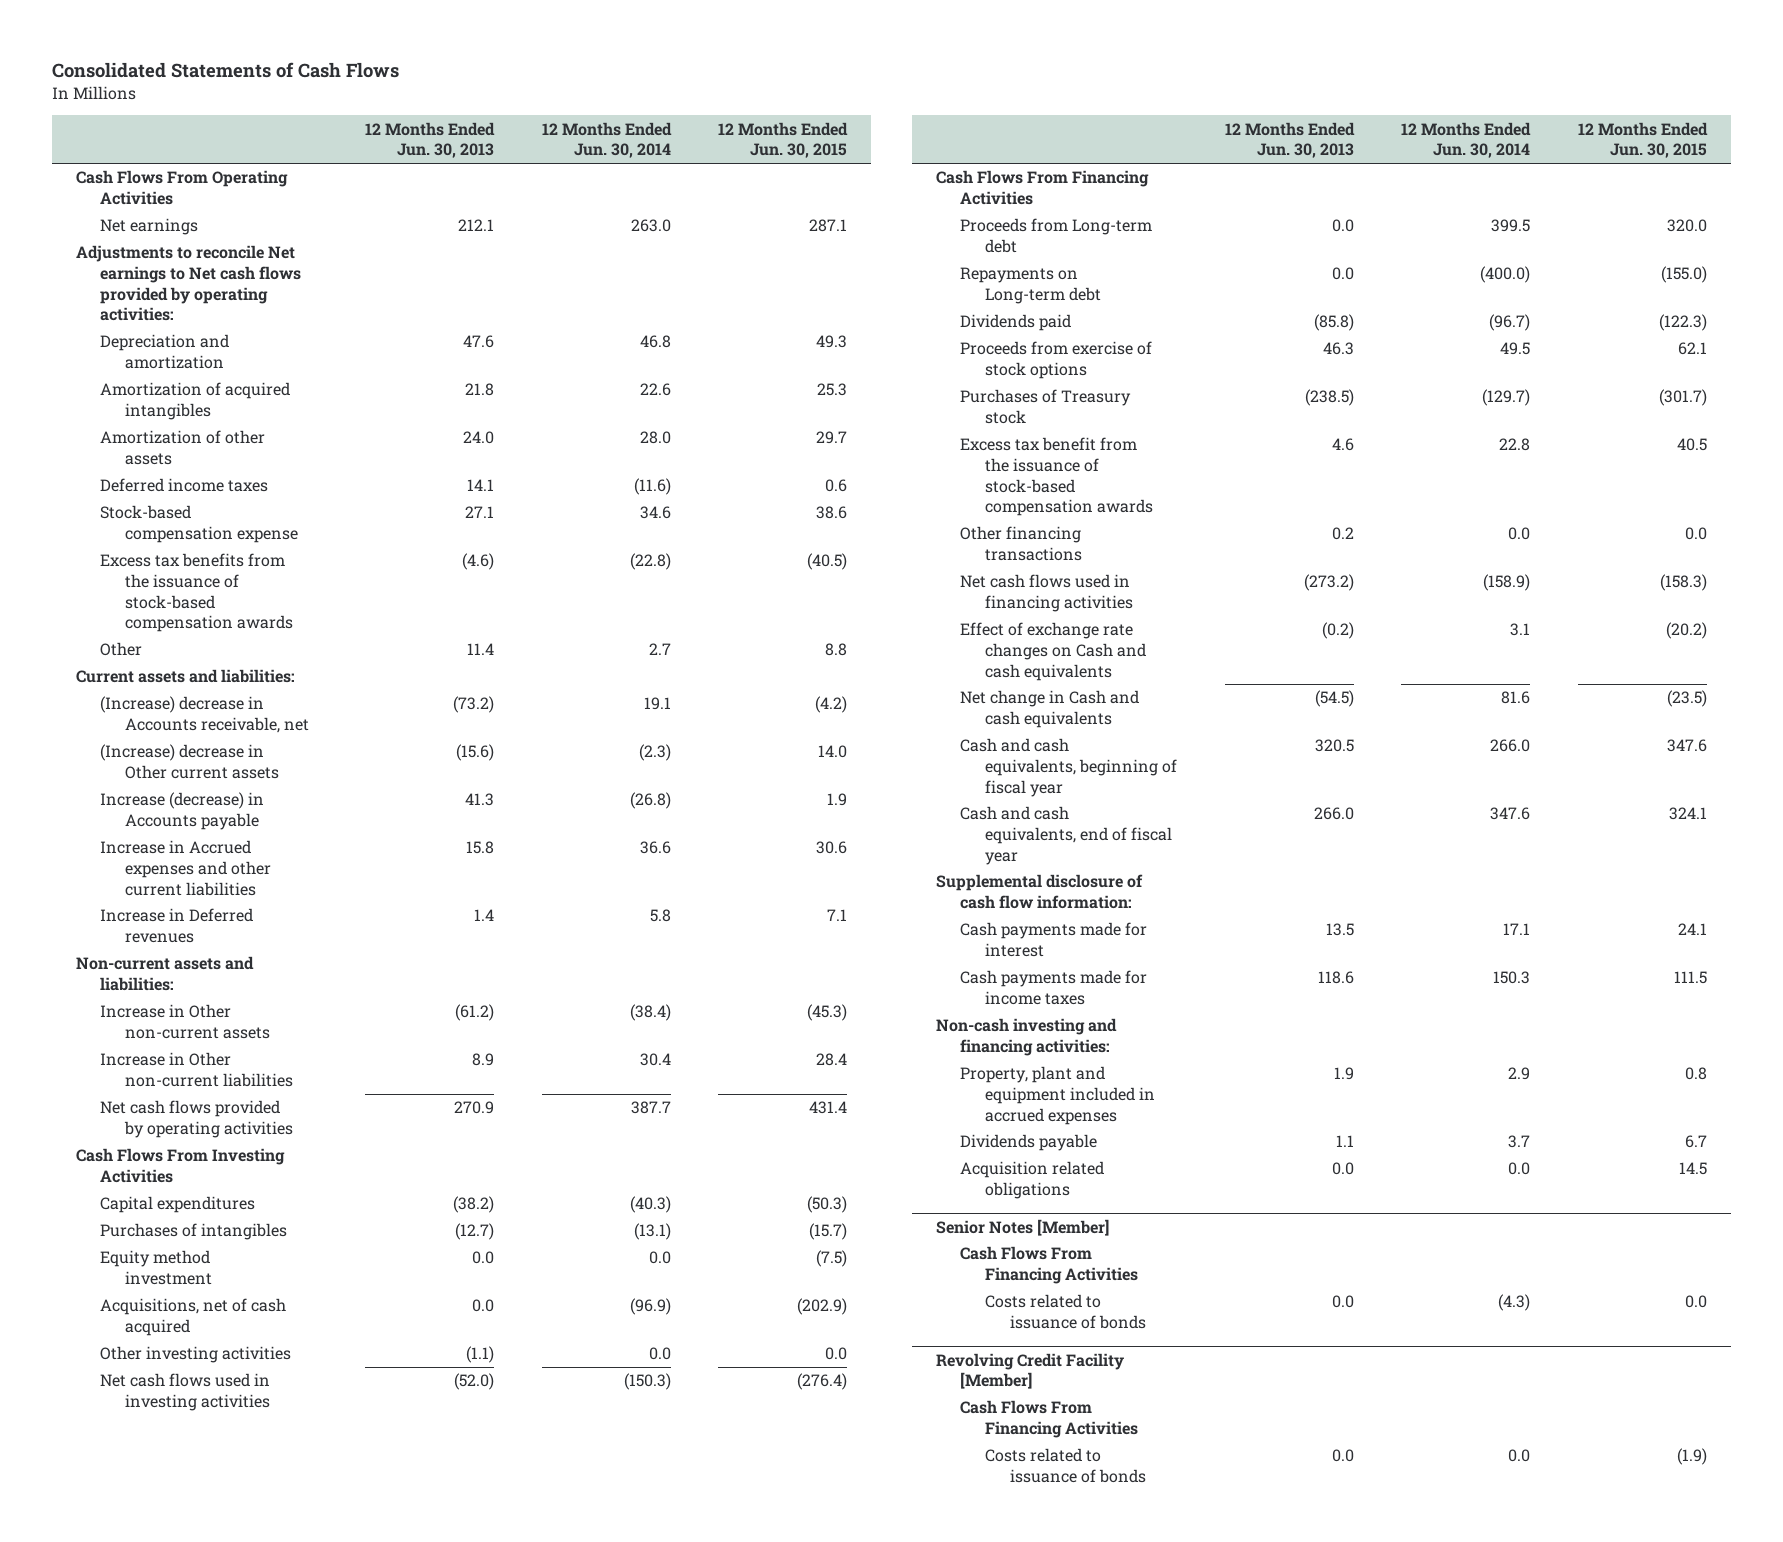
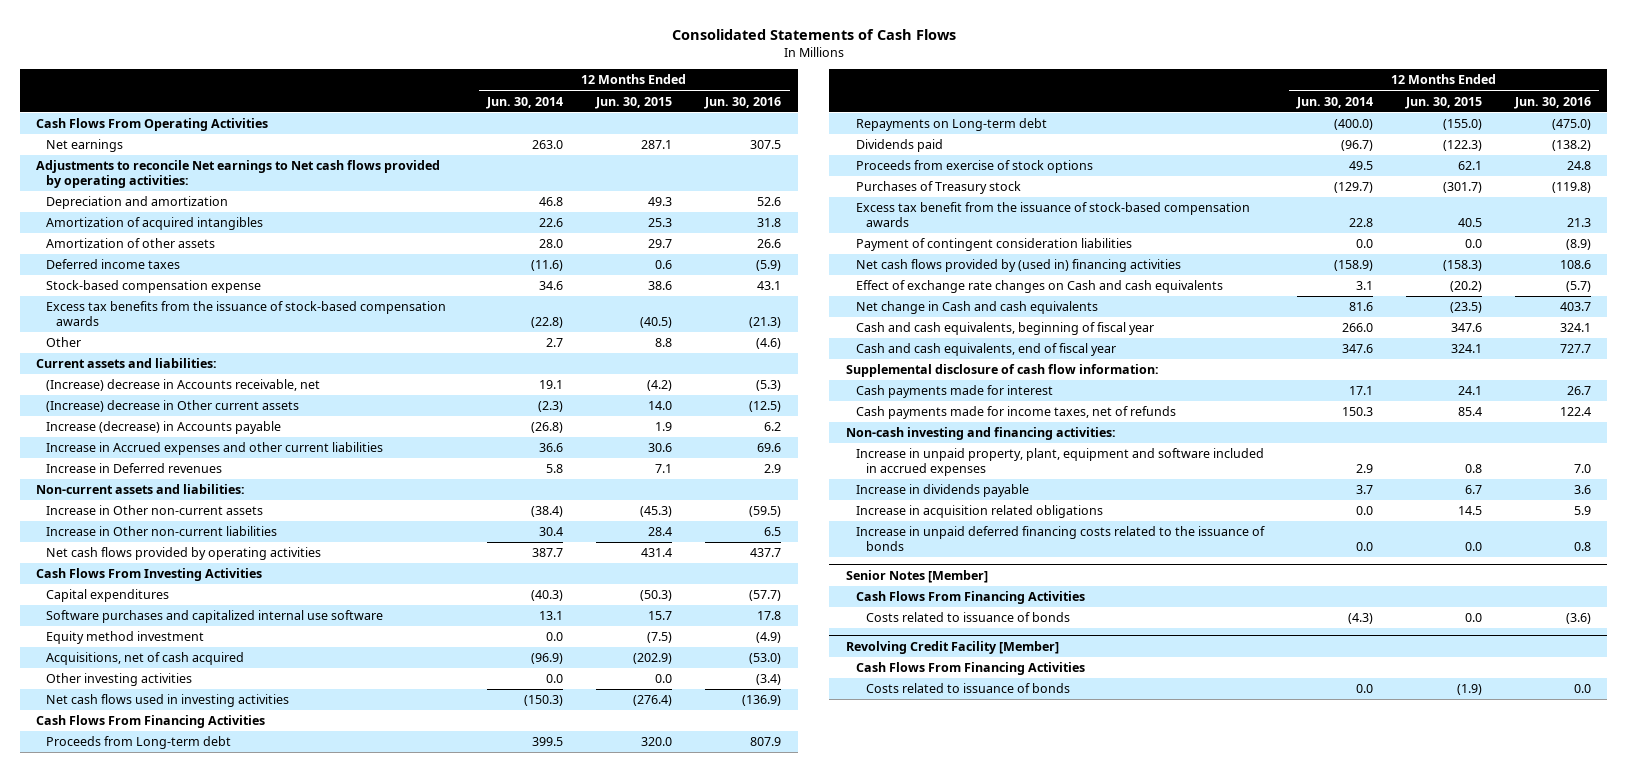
- | 12 Months Ended Jun. 30, 2013 | 12 Months Ended Jun. 30, 2014 | 12 Months Ended Jun. 30, 2015
+ | 12 Months Ended Jun. 30, 2014 | 12 Months Ended Jun. 30, 2015 | 12 Months Ended Jun. 30, 2016
- Purchases of intangibles | (12.7) | (13.1) | (15.7)
+ Software purchases and capitalized internal use software | 13.1 | 15.7 | 17.8
- Other financing transactions | 0.2 | 0.0 | 0.0
- Net cash flows used in financing activities | (273.2) | (158.9) | (158.3)
+ Payment of contingent consideration liabilities | 0.0 | 0.0 | (8.9)
+ Net cash flows provided by (used in) financing activities | (158.9) | (158.3) | 108.6
- Cash payments made for income taxes | 118.6 | 150.3 | 111.5
+ Cash payments made for income taxes, net of refunds | 150.3 | 85.4 | 122.4
- Property, plant and equipment included in accrued expenses | 1.9 | 2.9 | 0.8
- Dividends payable | 1.1 | 3.7 | 6.7
- Acquisition related obligations | 0.0 | 0.0 | 14.5
+ Increase in unpaid property, plant, equipment and software included in accrued expenses | 2.9 | 0.8 | 7.0
+ Increase in dividends payable | 3.7 | 6.7 | 3.6
+ Increase in acquisition related obligations | 0.0 | 14.5 | 5.9
+ Increase in unpaid deferred financing costs related to the issuance of bonds | 0.0 | 0.0 | 0.8

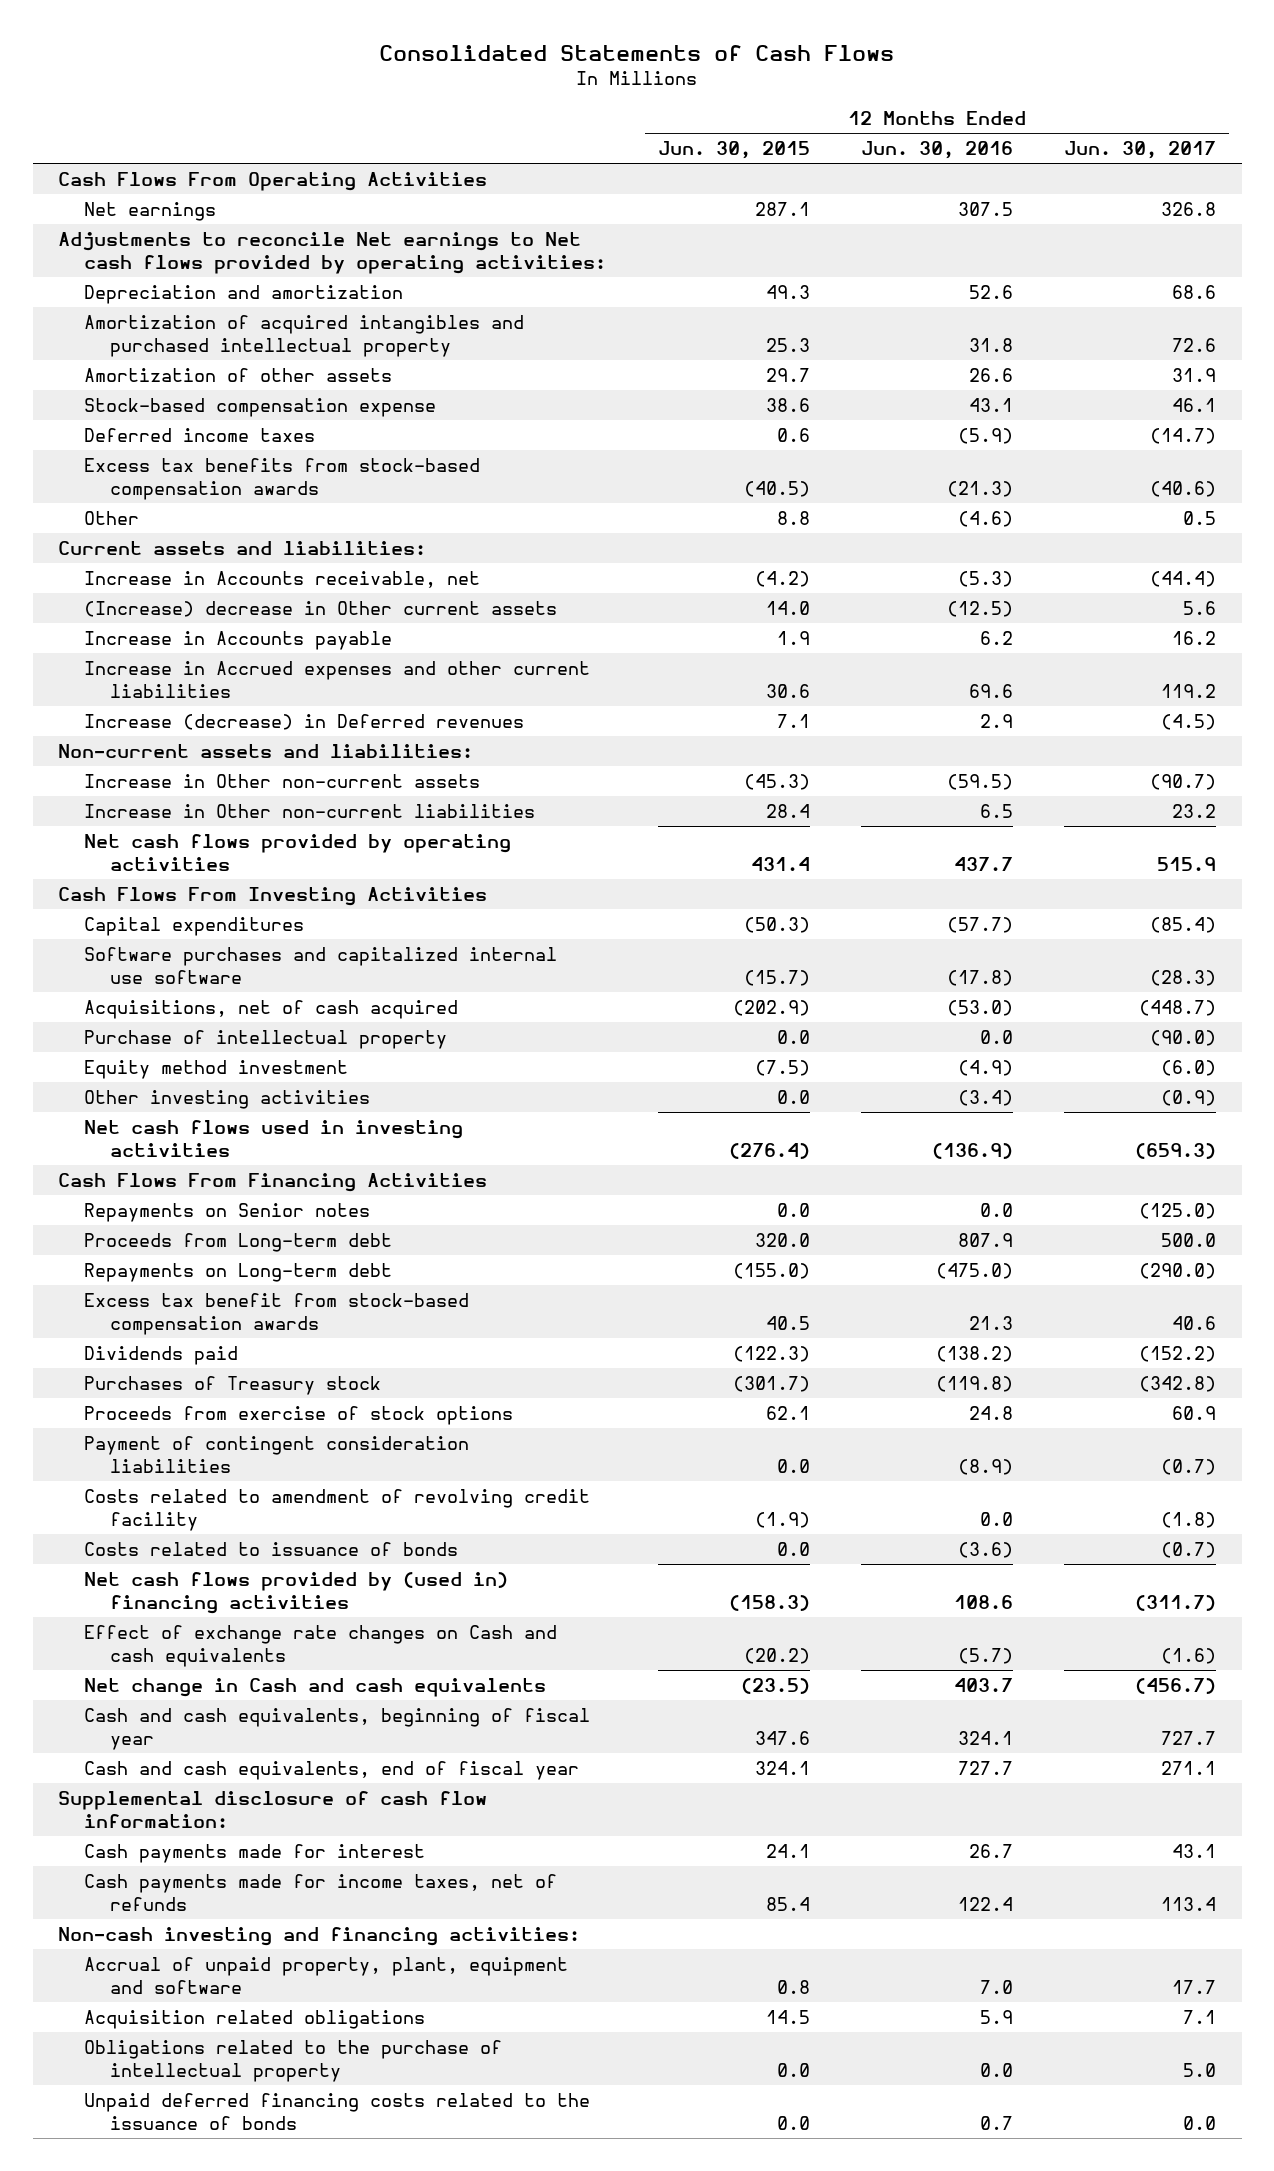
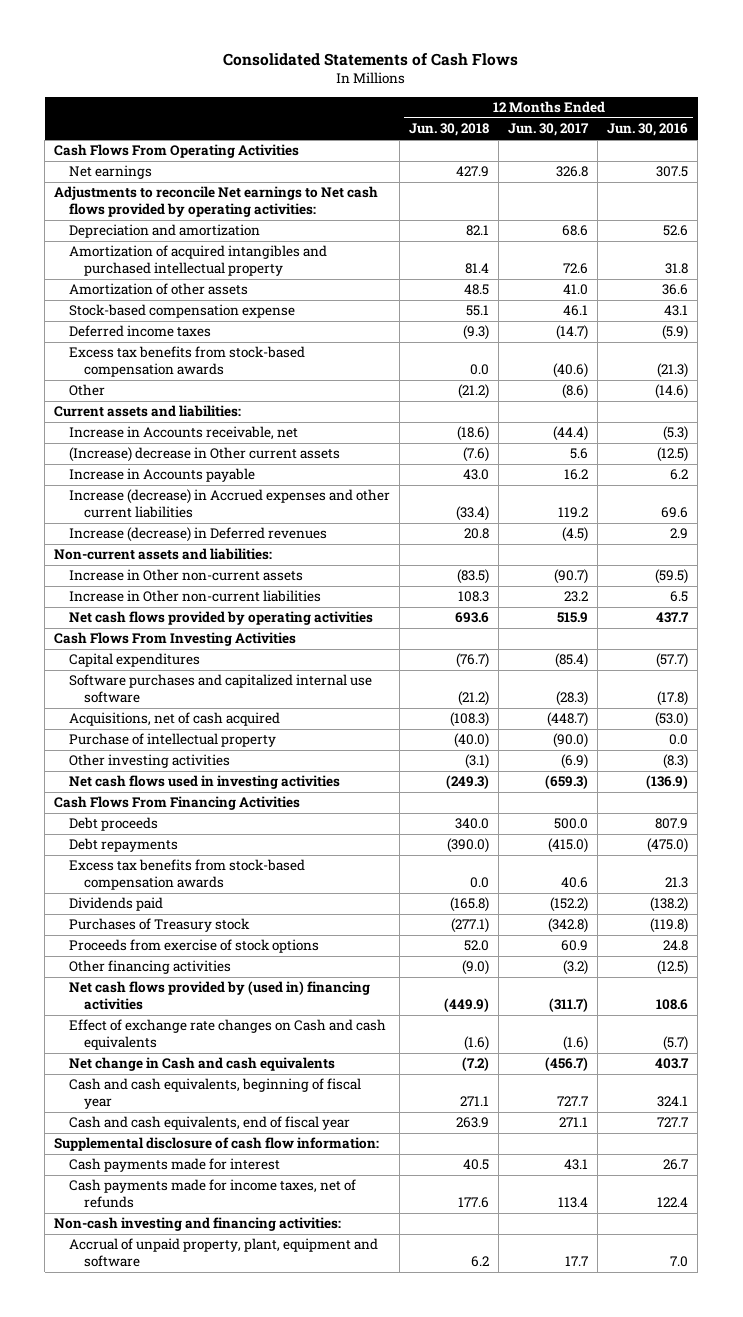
- | 12 Months Ended Jun. 30, 2015 | 12 Months Ended Jun. 30, 2016 | 12 Months Ended Jun. 30, 2017
+ | 12 Months Ended Jun. 30, 2018 | 12 Months Ended Jun. 30, 2017 | 12 Months Ended Jun. 30, 2016
- Amortization of other assets | 29.7 | 26.6 | 31.9
+ Amortization of other assets | 48.5 | 41.0 | 36.6
- Other | 8.8 | (4.6) | 0.5
+ Other | (21.2) | (8.6) | (14.6)
- Increase in Accrued expenses and other current liabilities | 30.6 | 69.6 | 119.2
+ Increase (decrease) in Accrued expenses and other current liabilities | (33.4) | 119.2 | 69.6
- Equity method investment | (7.5) | (4.9) | (6.0)
- Other investing activities | 0.0 | (3.4) | (0.9)
+ Other investing activities | (3.1) | (6.9) | (8.3)
- Repayments on Senior notes | 0.0 | 0.0 | (125.0)
- Proceeds from Long-term debt | 320.0 | 807.9 | 500.0
- Repayments on Long-term debt | (155.0) | (475.0) | (290.0)
- Excess tax benefit from stock-based compensation awards | 40.5 | 21.3 | 40.6
+ Debt proceeds | 340.0 | 500.0 | 807.9
+ Debt repayments | (390.0) | (415.0) | (475.0)
+ Excess tax benefits from stock-based compensation awards | 0.0 | 40.6 | 21.3
- Payment of contingent consideration liabilities | 0.0 | (8.9) | (0.7)
- Costs related to amendment of revolving credit facility | (1.9) | 0.0 | (1.8)
- Costs related to issuance of bonds | 0.0 | (3.6) | (0.7)
+ Other financing activities | (9.0) | (3.2) | (12.5)
- Acquisition related obligations | 14.5 | 5.9 | 7.1
- Obligations related to the purchase of intellectual property | 0.0 | 0.0 | 5.0
- Unpaid deferred financing costs related to the issuance of bonds | 0.0 | 0.7 | 0.0

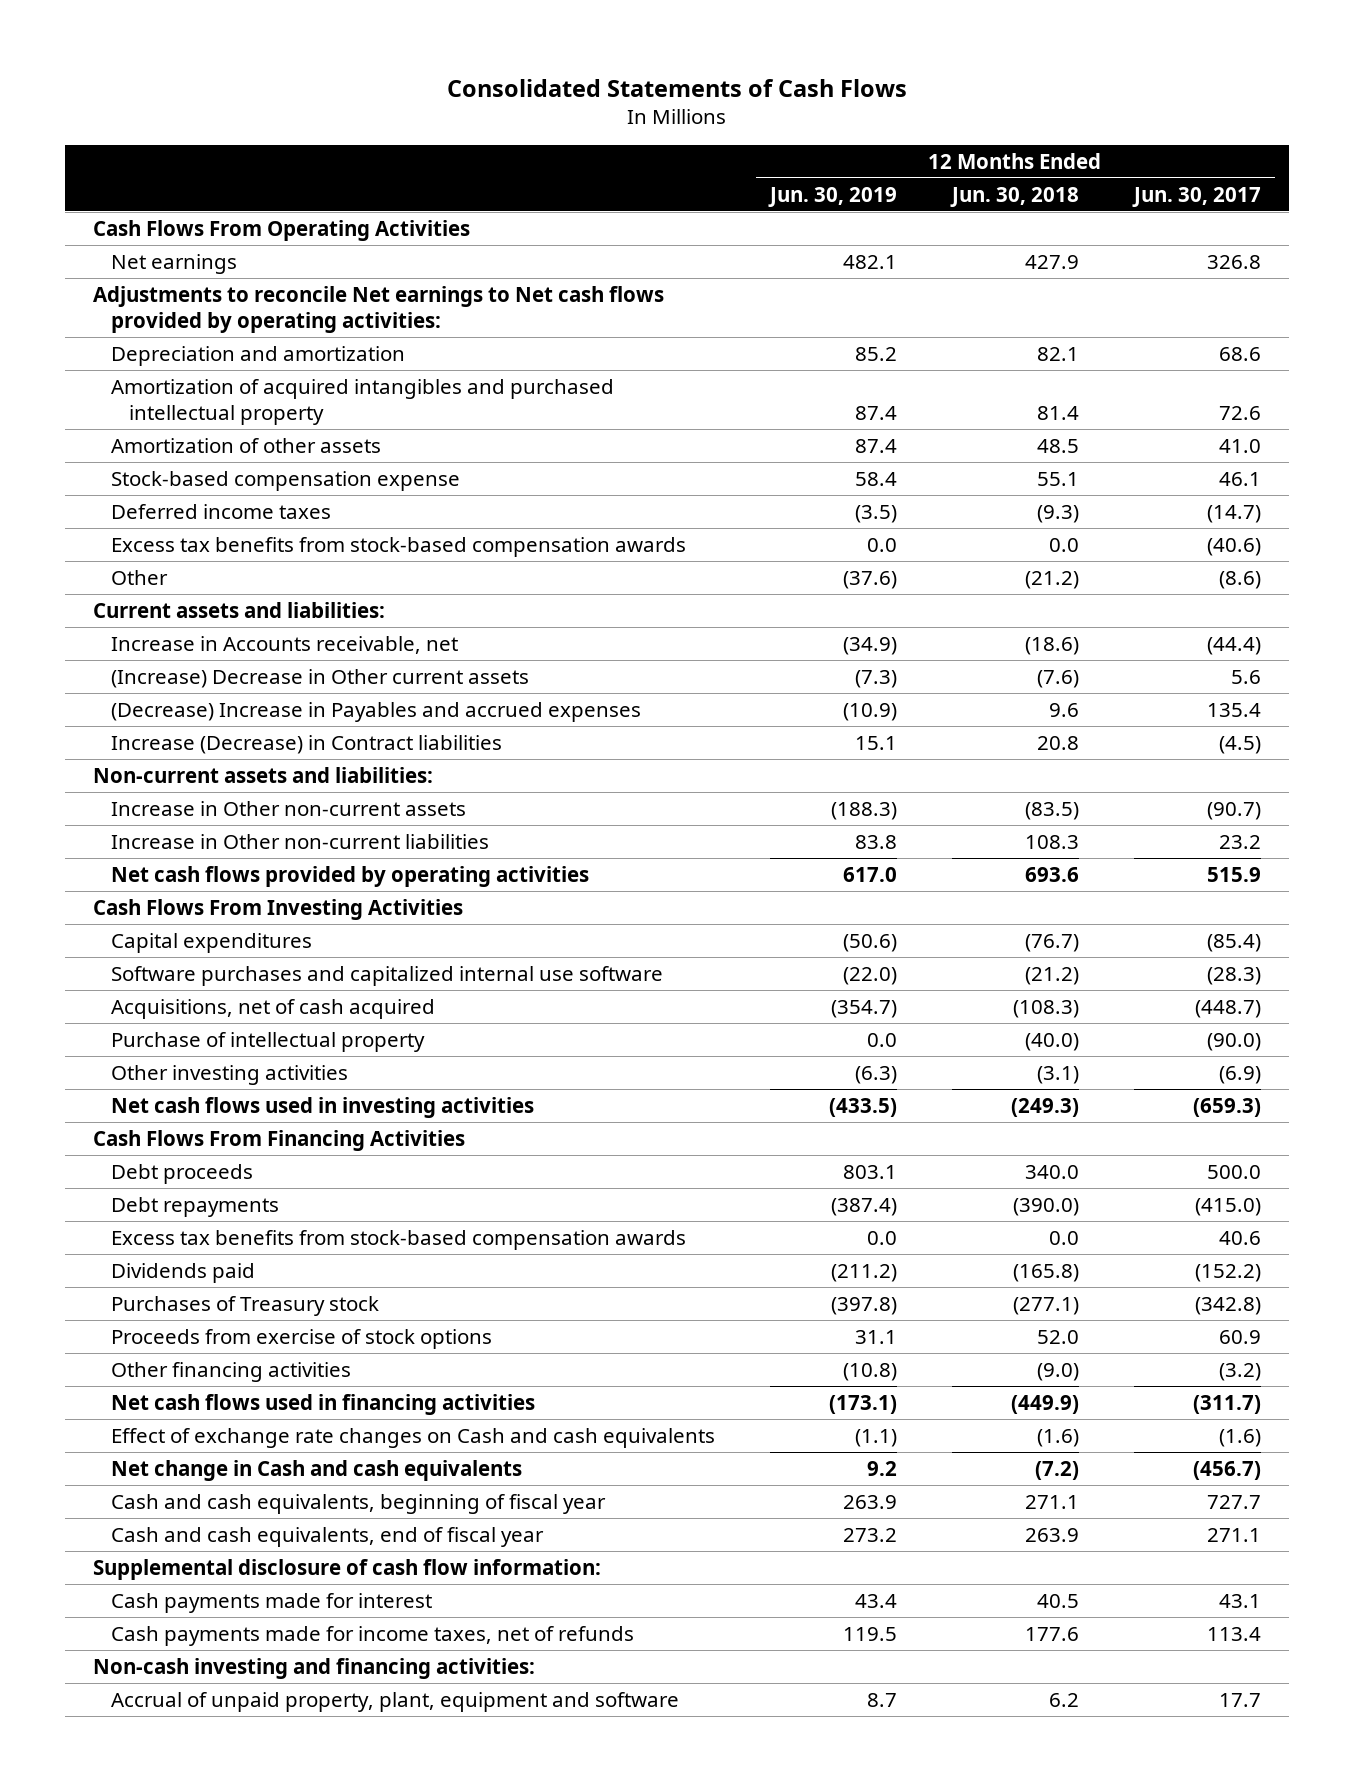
- | 12 Months Ended Jun. 30, 2018 | 12 Months Ended Jun. 30, 2017 | 12 Months Ended Jun. 30, 2016
+ | 12 Months Ended Jun. 30, 2019 | 12 Months Ended Jun. 30, 2018 | 12 Months Ended Jun. 30, 2017
- (Increase) decrease in Other current assets | (7.6) | 5.6 | (12.5)
- Increase in Accounts payable | 43.0 | 16.2 | 6.2
- Increase (decrease) in Accrued expenses and other current liabilities | (33.4) | 119.2 | 69.6
- Increase (decrease) in Deferred revenues | 20.8 | (4.5) | 2.9
+ (Increase) Decrease in Other current assets | (7.3) | (7.6) | 5.6
+ (Decrease) Increase in Payables and accrued expenses | (10.9) | 9.6 | 135.4
+ Increase (Decrease) in Contract liabilities | 15.1 | 20.8 | (4.5)
- Net cash flows provided by (used in) financing activities | (449.9) | (311.7) | 108.6
+ Net cash flows used in financing activities | (173.1) | (449.9) | (311.7)

